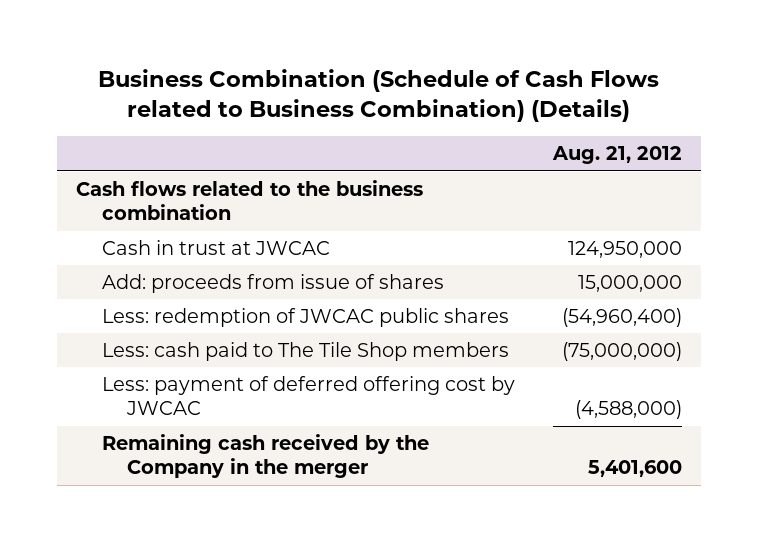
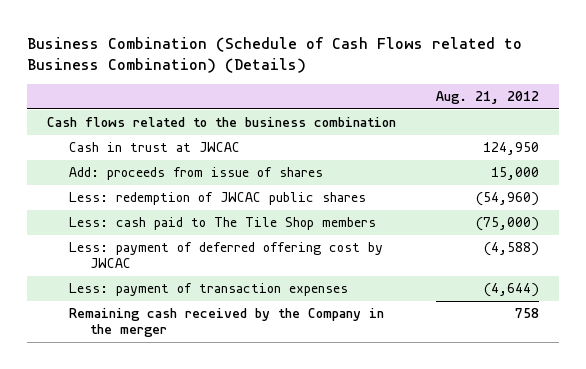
- Cash in trust at JWCAC | 124,950,000
- Add: proceeds from issue of shares | 15,000,000
- Less: redemption of JWCAC public shares | (54,960,400)
- Less: cash paid to The Tile Shop members | (75,000,000)
- Less: payment of deferred offering cost by JWCAC | (4,588,000)
- Remaining cash received by the Company in the merger | 5,401,600
+ Cash in trust at JWCAC | 124,950
+ Add: proceeds from issue of shares | 15,000
+ Less: redemption of JWCAC public shares | (54,960)
+ Less: cash paid to The Tile Shop members | (75,000)
+ Less: payment of deferred offering cost by JWCAC | (4,588)
+ Less: payment of transaction expenses | (4,644)
+ Remaining cash received by the Company in the merger | 758

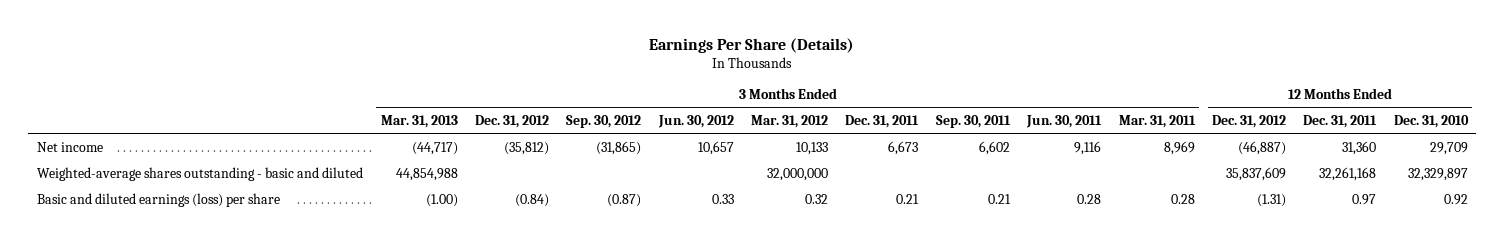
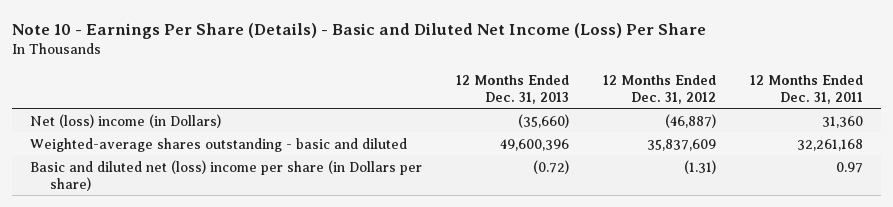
- Earnings Per Share (Details)
+ Note 10 - Earnings Per Share (Details) - Basic and Diluted Net Income (Loss) Per Share
- | 3 Months Ended Mar. 31, 2013 | 3 Months Ended Dec. 31, 2012 | 3 Months Ended Sep. 30, 2012 | 3 Months Ended Jun. 30, 2012 | 3 Months Ended Mar. 31, 2012 | 3 Months Ended Dec. 31, 2011 | 3 Months Ended Sep. 30, 2011 | 3 Months Ended Jun. 30, 2011 | 3 Months Ended Mar. 31, 2011 | 12 Months Ended Dec. 31, 2012 | 12 Months Ended Dec. 31, 2011 | 12 Months Ended Dec. 31, 2010
+ | 12 Months Ended Dec. 31, 2013 | 12 Months Ended Dec. 31, 2012 | 12 Months Ended Dec. 31, 2011
- Net income | (44,717) | (35,812) | (31,865) | 10,657 | 10,133 | 6,673 | 6,602 | 9,116 | 8,969 | (46,887) | 31,360 | 29,709
+ Net (loss) income (in Dollars) | (35,660) | (46,887) | 31,360
- Basic and diluted earnings (loss) per share | (1.00) | (0.84) | (0.87) | 0.33 | 0.32 | 0.21 | 0.21 | 0.28 | 0.28 | (1.31) | 0.97 | 0.92
+ Basic and diluted net (loss) income per share (in Dollars per share) | (0.72) | (1.31) | 0.97

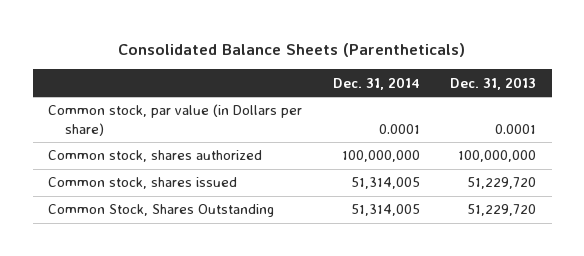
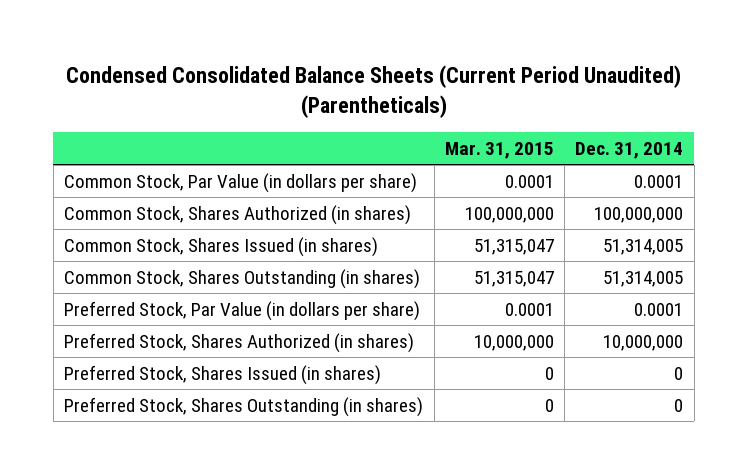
- Consolidated Balance Sheets (Parentheticals)
+ Condensed Consolidated Balance Sheets (Current Period Unaudited) (Parentheticals)
- | Dec. 31, 2014 | Dec. 31, 2013
+ | Mar. 31, 2015 | Dec. 31, 2014
- Common stock, par value (in Dollars per share) | 0.0001 | 0.0001
- Common stock, shares authorized | 100,000,000 | 100,000,000
- Common stock, shares issued | 51,314,005 | 51,229,720
- Common Stock, Shares Outstanding | 51,314,005 | 51,229,720
+ Common Stock, Par Value (in dollars per share) | 0.0001 | 0.0001
+ Common Stock, Shares Authorized (in shares) | 100,000,000 | 100,000,000
+ Common Stock, Shares Issued (in shares) | 51,315,047 | 51,314,005
+ Common Stock, Shares Outstanding (in shares) | 51,315,047 | 51,314,005
+ Preferred Stock, Par Value (in dollars per share) | 0.0001 | 0.0001
+ Preferred Stock, Shares Authorized (in shares) | 10,000,000 | 10,000,000
+ Preferred Stock, Shares Issued (in shares) | 0 | 0
+ Preferred Stock, Shares Outstanding (in shares) | 0 | 0

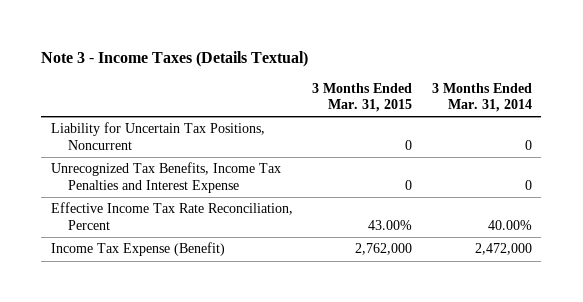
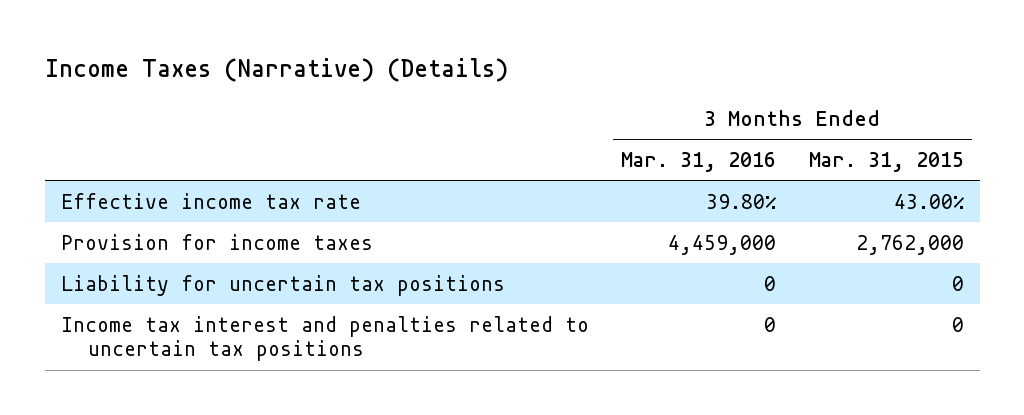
- Note 3 - Income Taxes (Details Textual)
+ Income Taxes (Narrative) (Details)
- | 3 Months Ended Mar. 31, 2015 | 3 Months Ended Mar. 31, 2014
+ | 3 Months Ended Mar. 31, 2016 | 3 Months Ended Mar. 31, 2015
- Liability for Uncertain Tax Positions, Noncurrent | 0 | 0
- Unrecognized Tax Benefits, Income Tax Penalties and Interest Expense | 0 | 0
- Effective Income Tax Rate Reconciliation, Percent | 43.00% | 40.00%
- Income Tax Expense (Benefit) | 2,762,000 | 2,472,000
+ Effective income tax rate | 39.80% | 43.00%
+ Provision for income taxes | 4,459,000 | 2,762,000
+ Liability for uncertain tax positions | 0 | 0
+ Income tax interest and penalties related to uncertain tax positions | 0 | 0

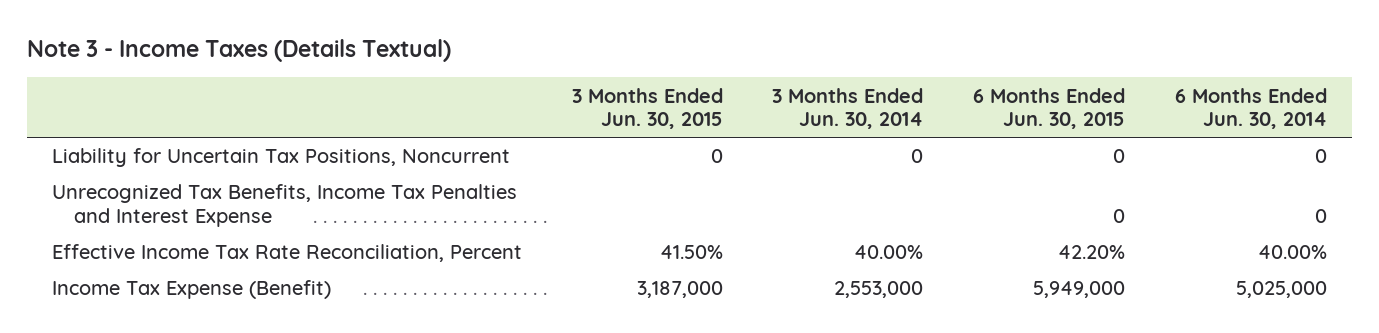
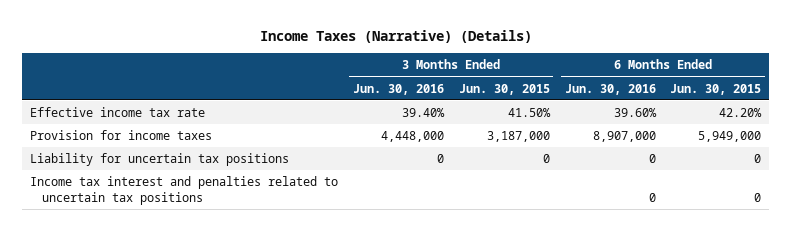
- Note 3 - Income Taxes (Details Textual)
+ Income Taxes (Narrative) (Details)
- | 3 Months Ended Jun. 30, 2015 | 3 Months Ended Jun. 30, 2014 | 6 Months Ended Jun. 30, 2015 | 6 Months Ended Jun. 30, 2014
+ | 3 Months Ended Jun. 30, 2016 | 3 Months Ended Jun. 30, 2015 | 6 Months Ended Jun. 30, 2016 | 6 Months Ended Jun. 30, 2015
- Liability for Uncertain Tax Positions, Noncurrent | 0 | 0 | 0 | 0
- Unrecognized Tax Benefits, Income Tax Penalties and Interest Expense | | | 0 | 0
- Effective Income Tax Rate Reconciliation, Percent | 41.50% | 40.00% | 42.20% | 40.00%
- Income Tax Expense (Benefit) | 3,187,000 | 2,553,000 | 5,949,000 | 5,025,000
+ Effective income tax rate | 39.40% | 41.50% | 39.60% | 42.20%
+ Provision for income taxes | 4,448,000 | 3,187,000 | 8,907,000 | 5,949,000
+ Liability for uncertain tax positions | 0 | 0 | 0 | 0
+ Income tax interest and penalties related to uncertain tax positions | | | 0 | 0

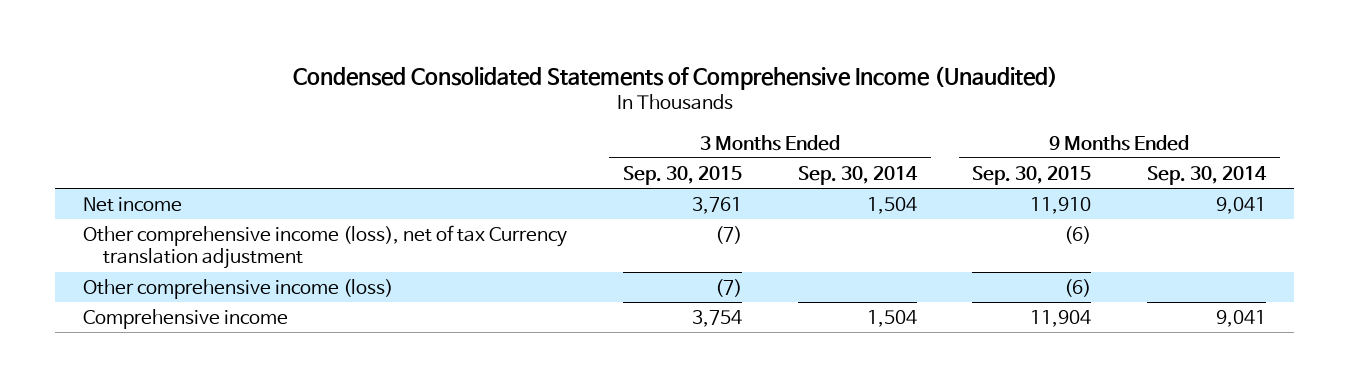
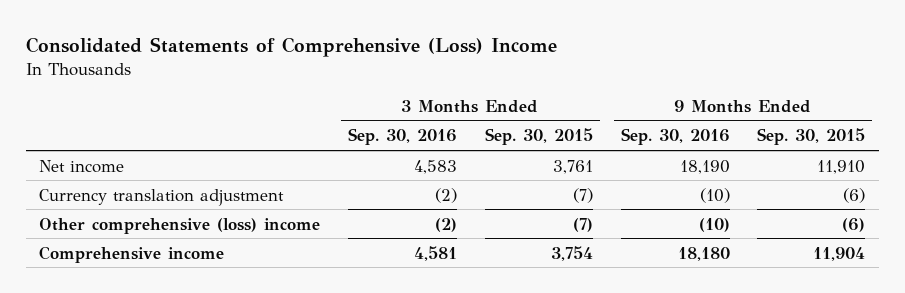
- Condensed Consolidated Statements of Comprehensive Income (Unaudited)
+ Consolidated Statements of Comprehensive (Loss) Income
- | 3 Months Ended Sep. 30, 2015 | 3 Months Ended Sep. 30, 2014 | 9 Months Ended Sep. 30, 2015 | 9 Months Ended Sep. 30, 2014
+ | 3 Months Ended Sep. 30, 2016 | 3 Months Ended Sep. 30, 2015 | 9 Months Ended Sep. 30, 2016 | 9 Months Ended Sep. 30, 2015
- Other comprehensive income (loss), net of tax Currency translation adjustment | (7) | | (6) |
- Other comprehensive income (loss) | (7) | | (6) |
+ Currency translation adjustment | (2) | (7) | (10) | (6)
+ Other comprehensive (loss) income | (2) | (7) | (10) | (6)

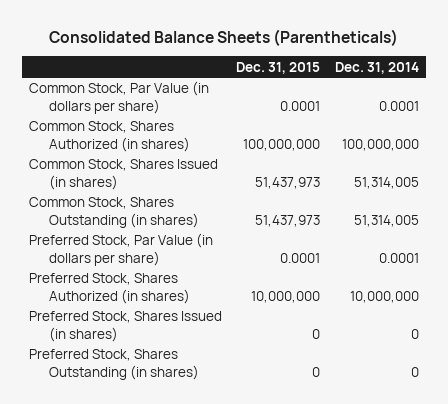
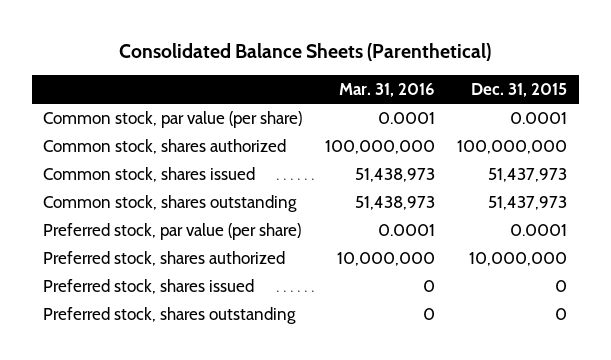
- Consolidated Balance Sheets (Parentheticals)
+ Consolidated Balance Sheets (Parenthetical)
- | Dec. 31, 2015 | Dec. 31, 2014
+ | Mar. 31, 2016 | Dec. 31, 2015
- Common Stock, Par Value (in dollars per share) | 0.0001 | 0.0001
- Common Stock, Shares Authorized (in shares) | 100,000,000 | 100,000,000
- Common Stock, Shares Issued (in shares) | 51,437,973 | 51,314,005
- Common Stock, Shares Outstanding (in shares) | 51,437,973 | 51,314,005
- Preferred Stock, Par Value (in dollars per share) | 0.0001 | 0.0001
- Preferred Stock, Shares Authorized (in shares) | 10,000,000 | 10,000,000
- Preferred Stock, Shares Issued (in shares) | 0 | 0
- Preferred Stock, Shares Outstanding (in shares) | 0 | 0
+ Common stock, par value (per share) | 0.0001 | 0.0001
+ Common stock, shares authorized | 100,000,000 | 100,000,000
+ Common stock, shares issued | 51,438,973 | 51,437,973
+ Common stock, shares outstanding | 51,438,973 | 51,437,973
+ Preferred stock, par value (per share) | 0.0001 | 0.0001
+ Preferred stock, shares authorized | 10,000,000 | 10,000,000
+ Preferred stock, shares issued | 0 | 0
+ Preferred stock, shares outstanding | 0 | 0

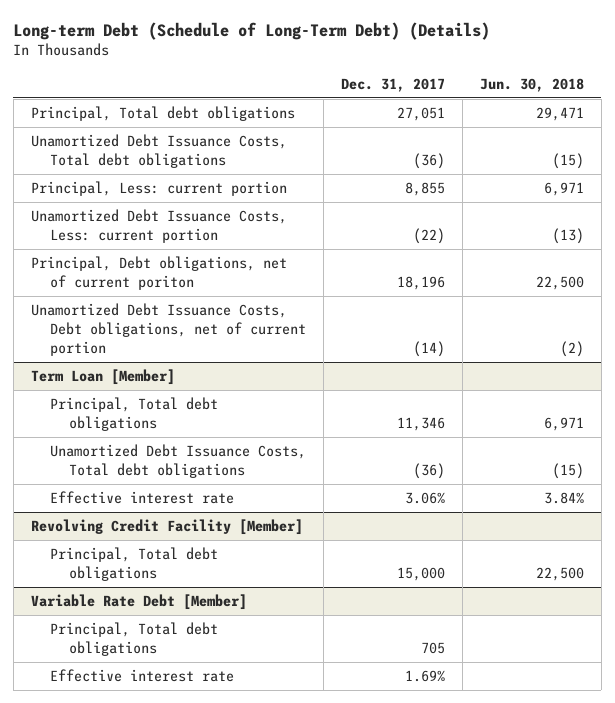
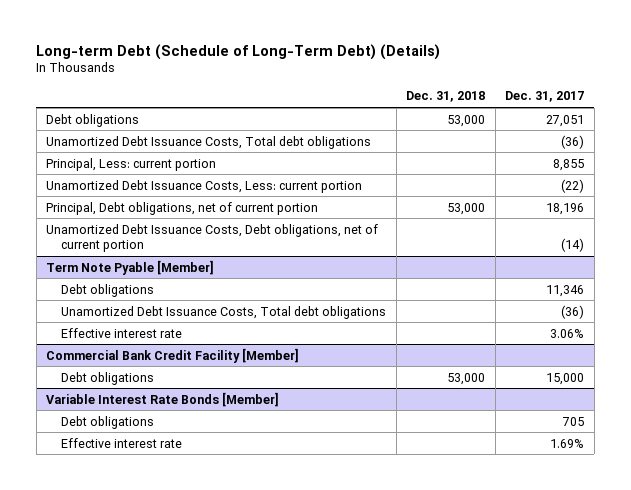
- | Dec. 31, 2017 | Jun. 30, 2018
+ | Dec. 31, 2018 | Dec. 31, 2017
- Principal, Total debt obligations | 27,051 | 29,471
+ Debt obligations | 53,000 | 27,051
- Principal, Debt obligations, net of current poriton | 18,196 | 22,500
+ Principal, Debt obligations, net of current portion | 53,000 | 18,196
- Term Loan [Member]
- Principal, Total debt obligations | 11,346 | 6,971
+ Term Note Pyable [Member]
+ Debt obligations | | 11,346
- Revolving Credit Facility [Member]
- Principal, Total debt obligations | 15,000 | 22,500
- Variable Rate Debt [Member]
- Principal, Total debt obligations | 705 |
+ Commercial Bank Credit Facility [Member]
+ Debt obligations | 53,000 | 15,000
+ Variable Interest Rate Bonds [Member]
+ Debt obligations | | 705

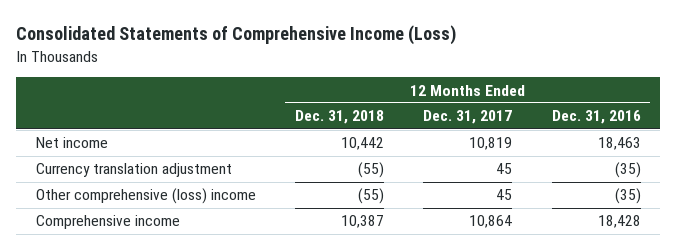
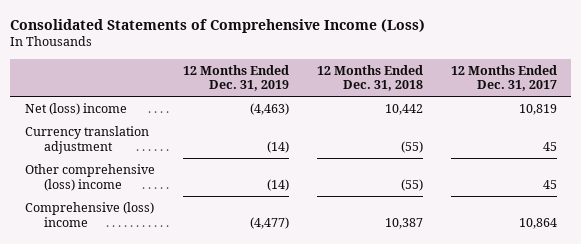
- | 12 Months Ended Dec. 31, 2018 | 12 Months Ended Dec. 31, 2017 | 12 Months Ended Dec. 31, 2016
+ | 12 Months Ended Dec. 31, 2019 | 12 Months Ended Dec. 31, 2018 | 12 Months Ended Dec. 31, 2017
- Net income | 10,442 | 10,819 | 18,463
+ Net (loss) income | (4,463) | 10,442 | 10,819
- Comprehensive income | 10,387 | 10,864 | 18,428
+ Comprehensive (loss) income | (4,477) | 10,387 | 10,864

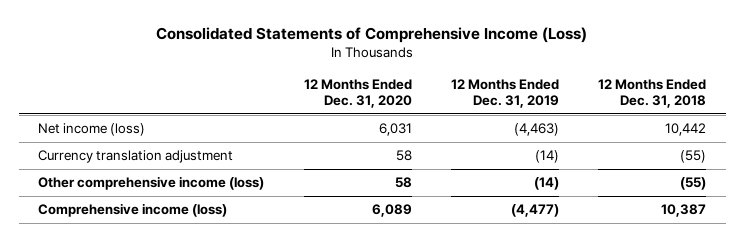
- | 12 Months Ended Dec. 31, 2019 | 12 Months Ended Dec. 31, 2018 | 12 Months Ended Dec. 31, 2017
+ | 12 Months Ended Dec. 31, 2020 | 12 Months Ended Dec. 31, 2019 | 12 Months Ended Dec. 31, 2018
- Net (loss) income | (4,463) | 10,442 | 10,819
+ Net income (loss) | 6,031 | (4,463) | 10,442
- Other comprehensive (loss) income | (14) | (55) | 45
- Comprehensive (loss) income | (4,477) | 10,387 | 10,864
+ Other comprehensive income (loss) | 58 | (14) | (55)
+ Comprehensive income (loss) | 6,089 | (4,477) | 10,387

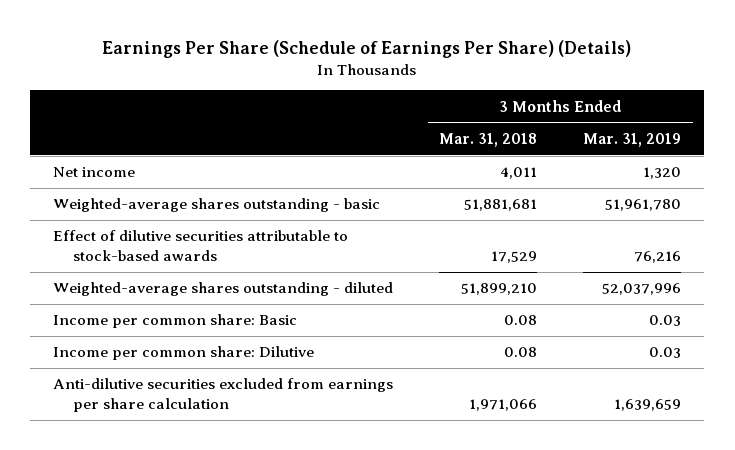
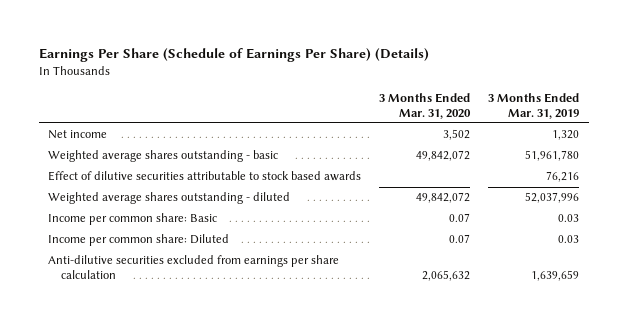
- | 3 Months Ended Mar. 31, 2018 | 3 Months Ended Mar. 31, 2019
+ | 3 Months Ended Mar. 31, 2020 | 3 Months Ended Mar. 31, 2019
- Weighted-average shares outstanding - basic | 51,881,681 | 51,961,780
- Effect of dilutive securities attributable to stock-based awards | 17,529 | 76,216
- Weighted-average shares outstanding - diluted | 51,899,210 | 52,037,996
+ Weighted average shares outstanding - basic | 49,842,072 | 51,961,780
+ Effect of dilutive securities attributable to stock based awards | | 76,216
+ Weighted average shares outstanding - diluted | 49,842,072 | 52,037,996
- Income per common share: Dilutive | 0.08 | 0.03
+ Income per common share: Diluted | 0.07 | 0.03

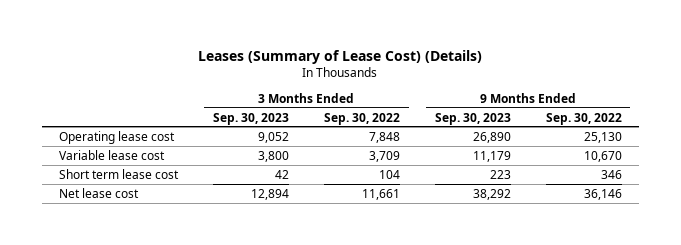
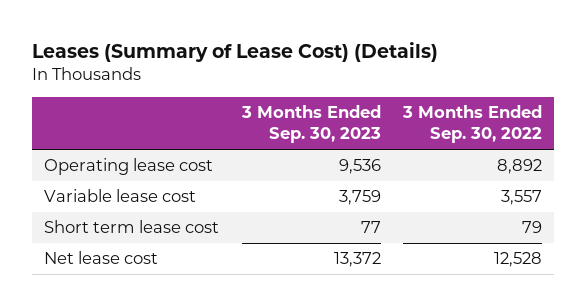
- | 3 Months Ended Sep. 30, 2023 | 3 Months Ended Sep. 30, 2022 | 9 Months Ended Sep. 30, 2023 | 9 Months Ended Sep. 30, 2022
+ | 3 Months Ended Sep. 30, 2023 | 3 Months Ended Sep. 30, 2022
- Operating lease cost | 9,052 | 7,848 | 26,890 | 25,130
- Variable lease cost | 3,800 | 3,709 | 11,179 | 10,670
- Short term lease cost | 42 | 104 | 223 | 346
- Net lease cost | 12,894 | 11,661 | 38,292 | 36,146
+ Operating lease cost | 9,536 | 8,892
+ Variable lease cost | 3,759 | 3,557
+ Short term lease cost | 77 | 79
+ Net lease cost | 13,372 | 12,528

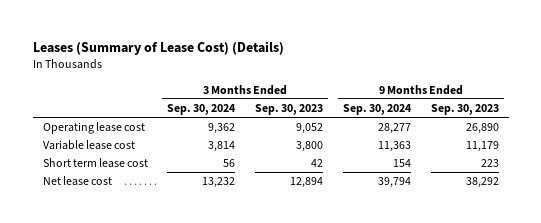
- | 3 Months Ended Sep. 30, 2023 | 3 Months Ended Sep. 30, 2022
+ | 3 Months Ended Sep. 30, 2024 | 3 Months Ended Sep. 30, 2023 | 9 Months Ended Sep. 30, 2024 | 9 Months Ended Sep. 30, 2023
- Operating lease cost | 9,536 | 8,892
- Variable lease cost | 3,759 | 3,557
- Short term lease cost | 77 | 79
- Net lease cost | 13,372 | 12,528
+ Operating lease cost | 9,362 | 9,052 | 28,277 | 26,890
+ Variable lease cost | 3,814 | 3,800 | 11,363 | 11,179
+ Short term lease cost | 56 | 42 | 154 | 223
+ Net lease cost | 13,232 | 12,894 | 39,794 | 38,292

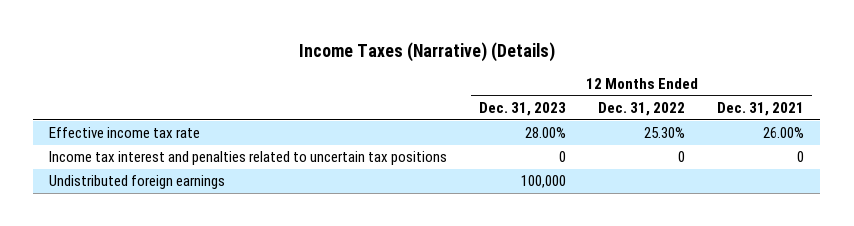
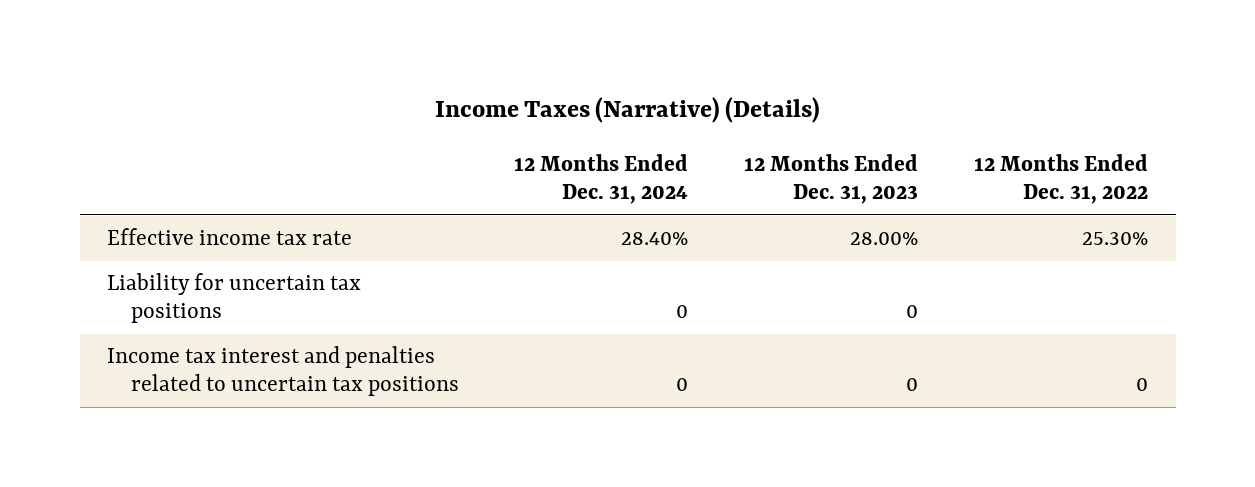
- | 12 Months Ended Dec. 31, 2023 | 12 Months Ended Dec. 31, 2022 | 12 Months Ended Dec. 31, 2021
+ | 12 Months Ended Dec. 31, 2024 | 12 Months Ended Dec. 31, 2023 | 12 Months Ended Dec. 31, 2022
+ Liability for uncertain tax positions | 0 | 0 |
- Undistributed foreign earnings | 100,000 | |

